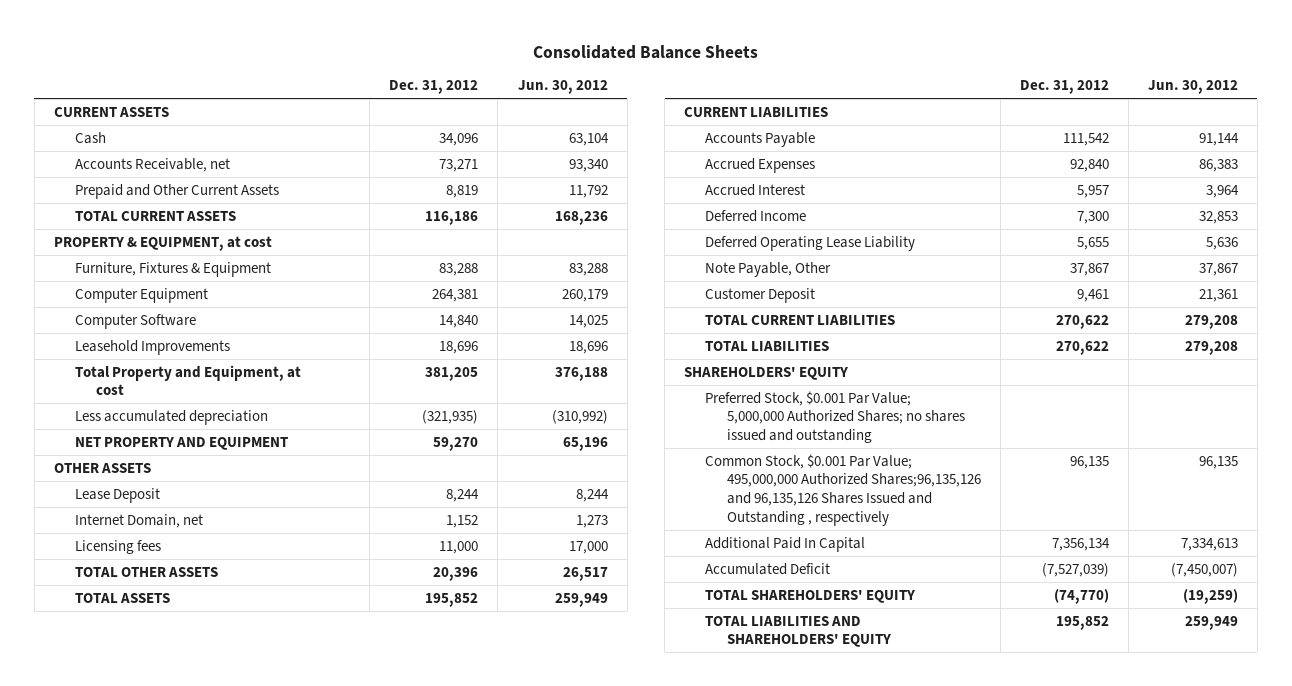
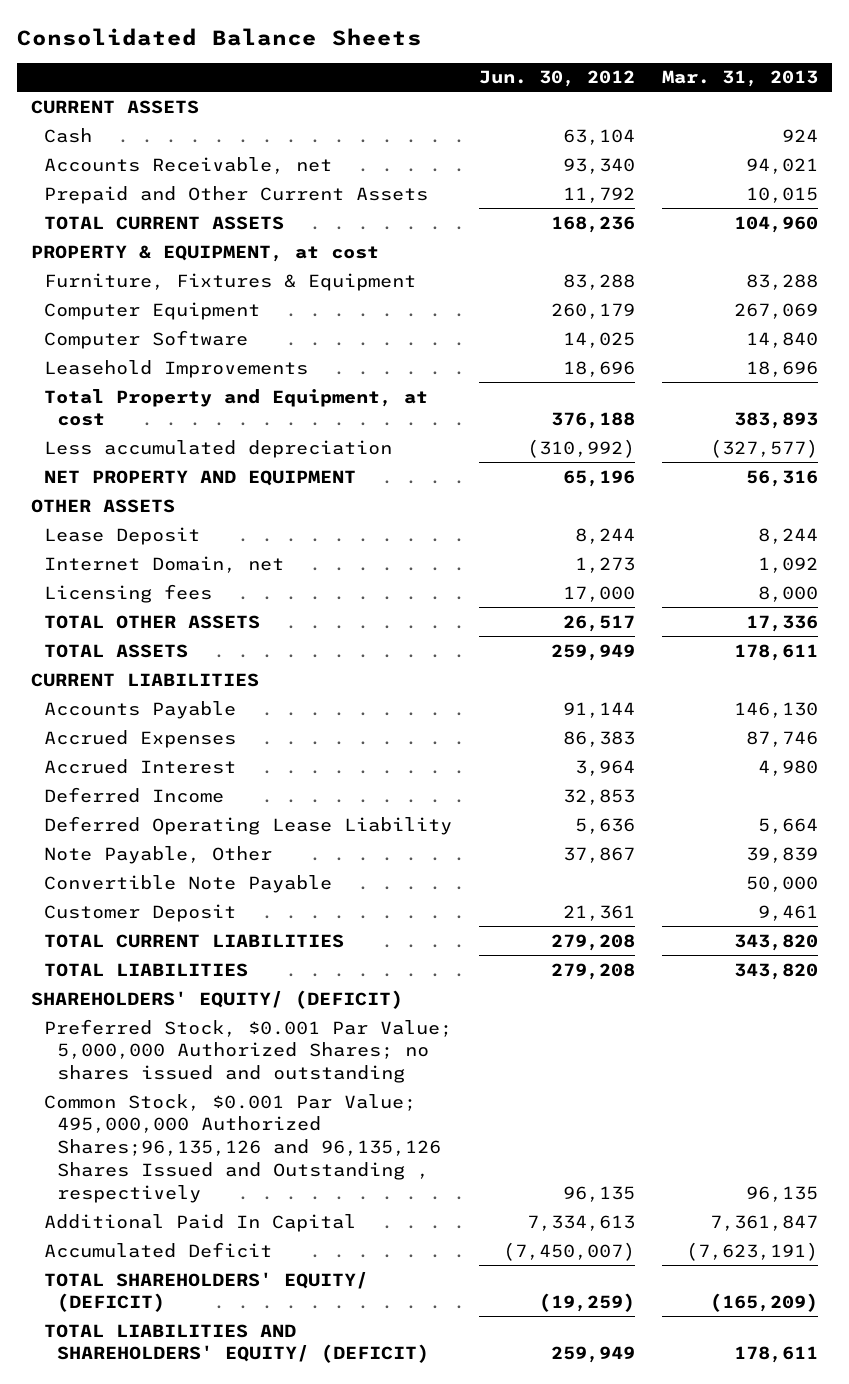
- | Dec. 31, 2012 | Jun. 30, 2012
+ | Jun. 30, 2012 | Mar. 31, 2013
+ Convertible Note Payable | | 50,000
- SHAREHOLDERS' EQUITY
+ SHAREHOLDERS' EQUITY/ (DEFICIT)
- TOTAL SHAREHOLDERS' EQUITY | (74,770) | (19,259)
- TOTAL LIABILITIES AND SHAREHOLDERS' EQUITY | 195,852 | 259,949
+ TOTAL SHAREHOLDERS' EQUITY/ (DEFICIT) | (19,259) | (165,209)
+ TOTAL LIABILITIES AND SHAREHOLDERS' EQUITY/ (DEFICIT) | 259,949 | 178,611

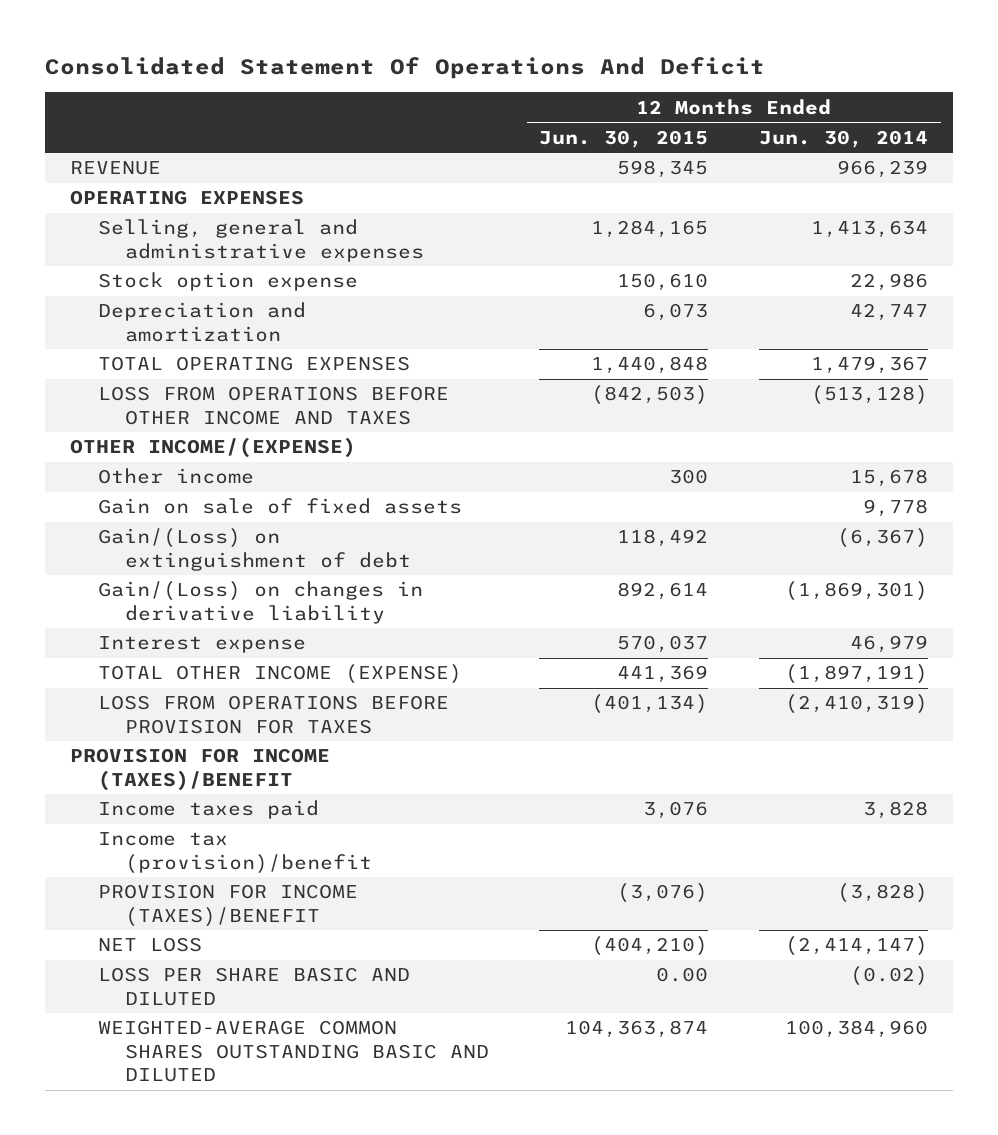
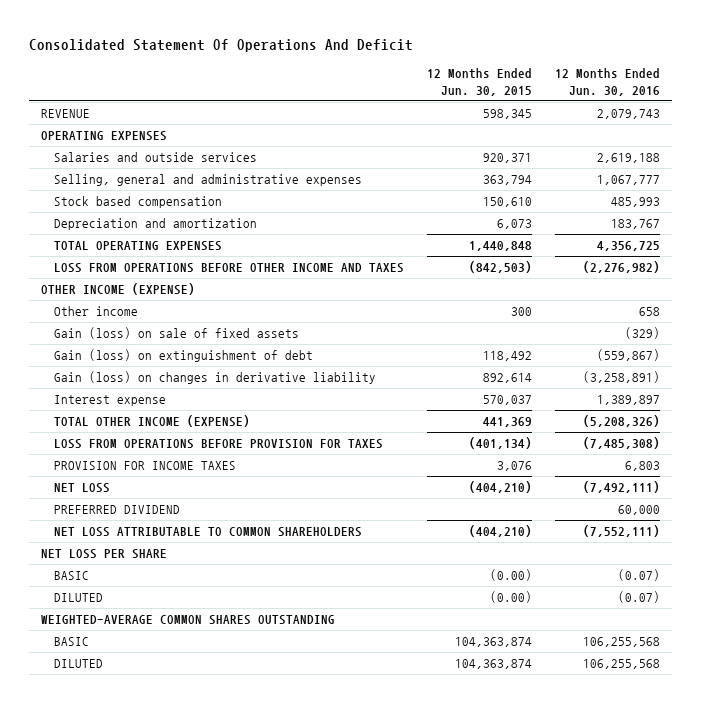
- | 12 Months Ended Jun. 30, 2015 | 12 Months Ended Jun. 30, 2014
+ | 12 Months Ended Jun. 30, 2015 | 12 Months Ended Jun. 30, 2016
- Selling, general and administrative expenses | 1,284,165 | 1,413,634
- Stock option expense | 150,610 | 22,986
+ Salaries and outside services | 920,371 | 2,619,188
+ Selling, general and administrative expenses | 363,794 | 1,067,777
+ Stock based compensation | 150,610 | 485,993
- OTHER INCOME/(EXPENSE)
+ OTHER INCOME (EXPENSE)
- Gain on sale of fixed assets | | 9,778
- Gain/(Loss) on extinguishment of debt | 118,492 | (6,367)
- Gain/(Loss) on changes in derivative liability | 892,614 | (1,869,301)
+ Gain (loss) on sale of fixed assets | | (329)
+ Gain (loss) on extinguishment of debt | 118,492 | (559,867)
+ Gain (loss) on changes in derivative liability | 892,614 | (3,258,891)
- PROVISION FOR INCOME (TAXES)/BENEFIT
- Income taxes paid | 3,076 | 3,828
- Income tax (provision)/benefit
- PROVISION FOR INCOME (TAXES)/BENEFIT | (3,076) | (3,828)
+ PROVISION FOR INCOME TAXES | 3,076 | 6,803
- LOSS PER SHARE BASIC AND DILUTED | 0.00 | (0.02)
- WEIGHTED-AVERAGE COMMON SHARES OUTSTANDING BASIC AND DILUTED | 104,363,874 | 100,384,960
+ PREFERRED DIVIDEND | | 60,000
+ NET LOSS ATTRIBUTABLE TO COMMON SHAREHOLDERS | (404,210) | (7,552,111)
+ NET LOSS PER SHARE
+ BASIC | (0.00) | (0.07)
+ DILUTED | (0.00) | (0.07)
+ WEIGHTED-AVERAGE COMMON SHARES OUTSTANDING
+ BASIC | 104,363,874 | 106,255,568
+ DILUTED | 104,363,874 | 106,255,568

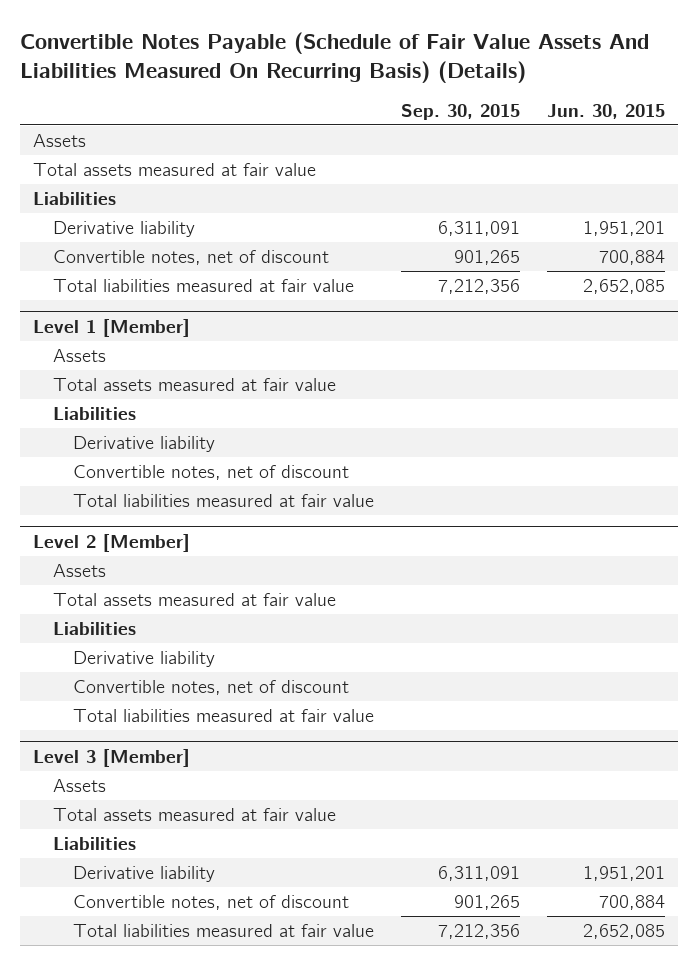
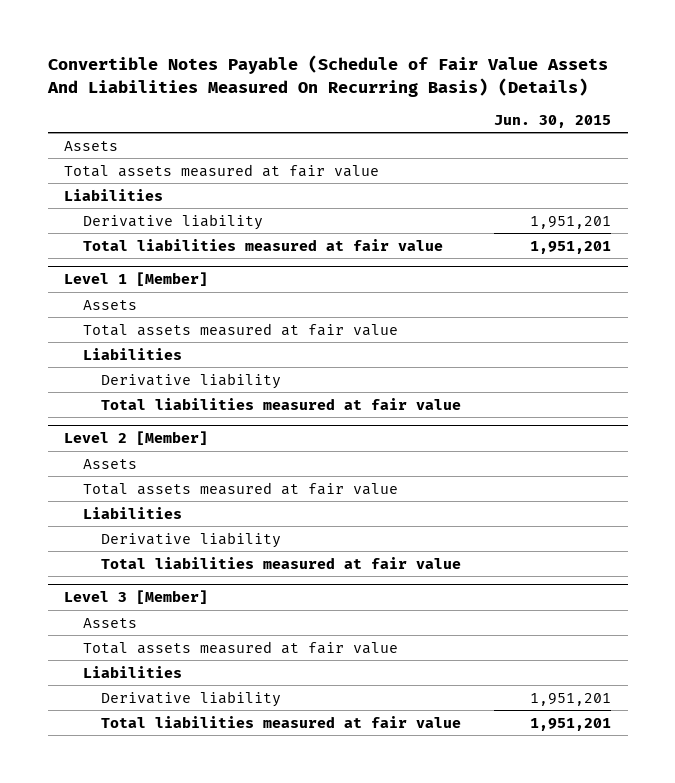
- | Sep. 30, 2015 | Jun. 30, 2015
+ | Jun. 30, 2015
- Convertible notes, net of discount | 901,265 | 700,884
- Total liabilities measured at fair value | 7,212,356 | 2,652,085
+ Total liabilities measured at fair value | 1,951,201
@ Level 1 [Member]
- Convertible notes, net of discount
@ Level 2 [Member]
- Convertible notes, net of discount
@ Level 3 [Member]
- Convertible notes, net of discount | 901,265 | 700,884
- Total liabilities measured at fair value | 7,212,356 | 2,652,085
+ Total liabilities measured at fair value | 1,951,201

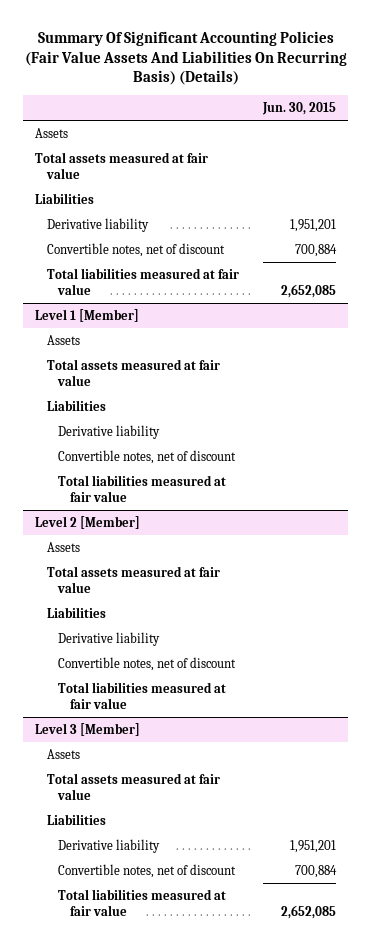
- Convertible Notes Payable (Schedule of Fair Value Assets And Liabilities Measured On Recurring Basis) (Details)
+ Summary Of Significant Accounting Policies (Fair Value Assets And Liabilities On Recurring Basis) (Details)
- Total liabilities measured at fair value | 1,951,201
+ Convertible notes, net of discount | 700,884
+ Total liabilities measured at fair value | 2,652,085
@ Level 1 [Member]
+ Convertible notes, net of discount
@ Level 2 [Member]
+ Convertible notes, net of discount
@ Level 3 [Member]
- Total liabilities measured at fair value | 1,951,201
+ Convertible notes, net of discount | 700,884
+ Total liabilities measured at fair value | 2,652,085

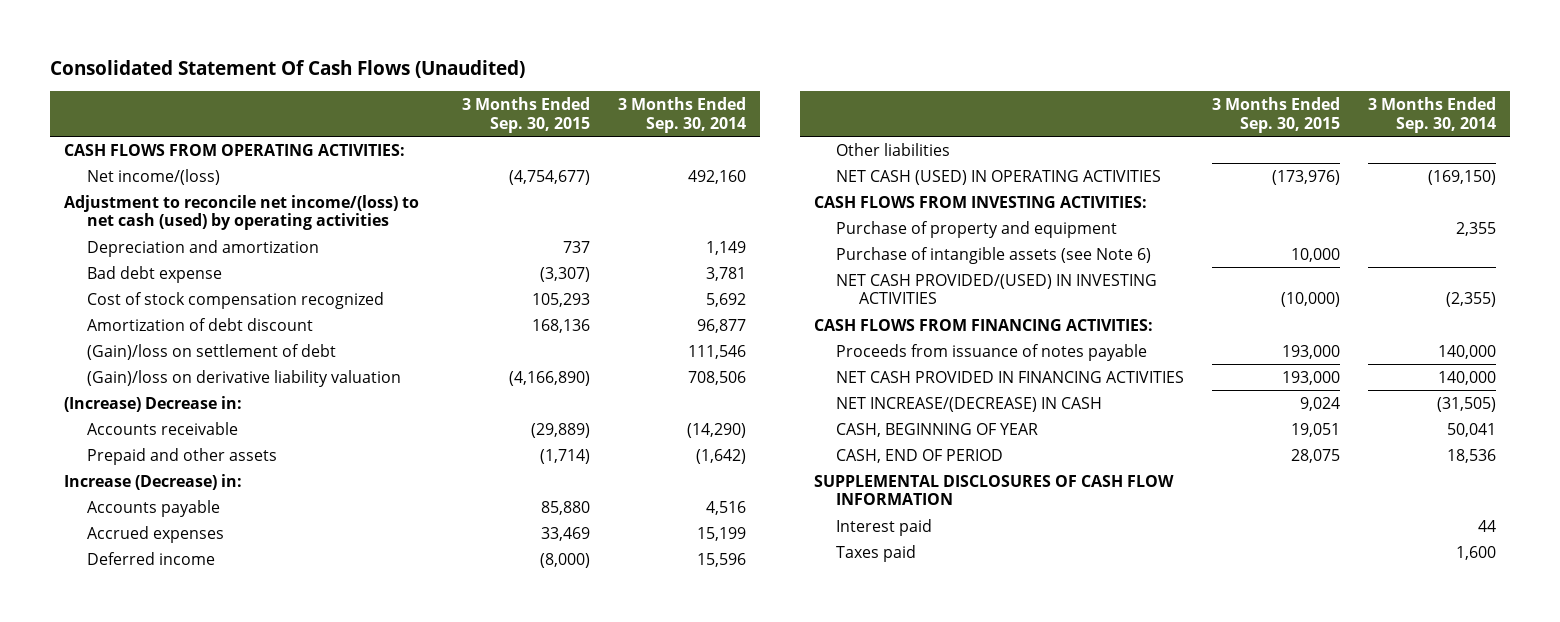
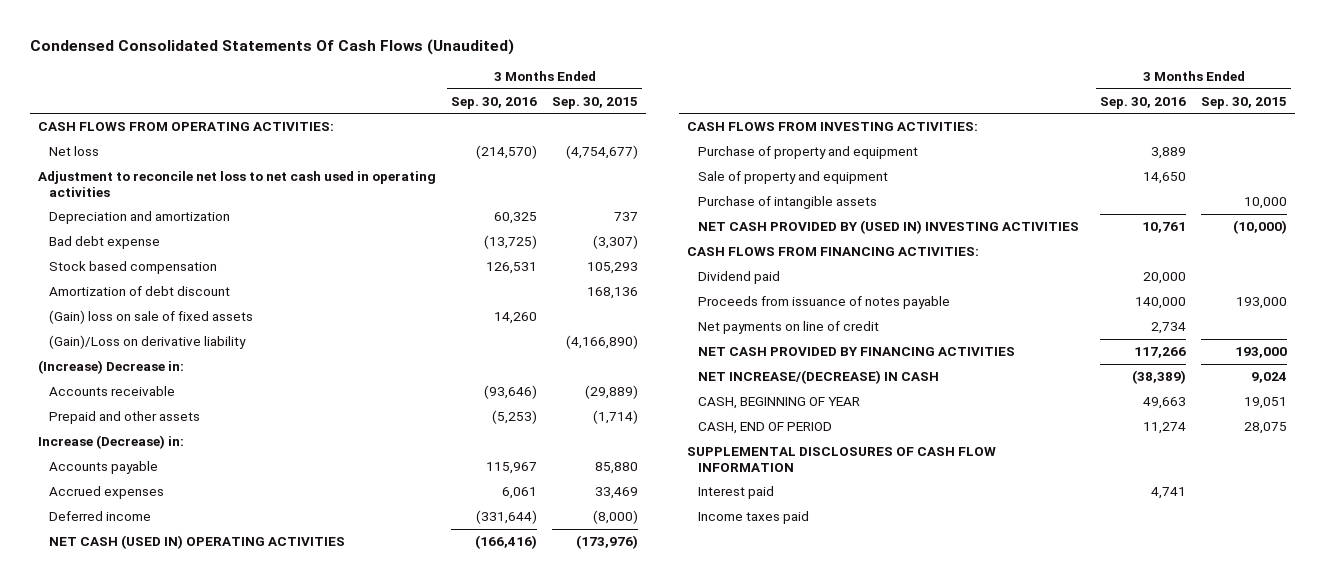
- Consolidated Statement Of Cash Flows (Unaudited)
+ Condensed Consolidated Statements Of Cash Flows (Unaudited)
- | 3 Months Ended Sep. 30, 2015 | 3 Months Ended Sep. 30, 2014
+ | 3 Months Ended Sep. 30, 2016 | 3 Months Ended Sep. 30, 2015
- Net income/(loss) | (4,754,677) | 492,160
- Adjustment to reconcile net income/(loss) to net cash (used) by operating activities
+ Net loss | (214,570) | (4,754,677)
+ Adjustment to reconcile net loss to net cash used in operating activities
- Cost of stock compensation recognized | 105,293 | 5,692
+ Stock based compensation | 126,531 | 105,293
- (Gain)/loss on settlement of debt | | 111,546
- (Gain)/loss on derivative liability valuation | (4,166,890) | 708,506
+ (Gain) loss on sale of fixed assets | 14,260 |
+ (Gain)/Loss on derivative liability | | (4,166,890)
- Other liabilities
- NET CASH (USED) IN OPERATING ACTIVITIES | (173,976) | (169,150)
+ NET CASH (USED IN) OPERATING ACTIVITIES | (166,416) | (173,976)
- Purchase of intangible assets (see Note 6) | 10,000 |
- NET CASH PROVIDED/(USED) IN INVESTING ACTIVITIES | (10,000) | (2,355)
+ Sale of property and equipment | 14,650 |
+ Purchase of intangible assets | | 10,000
+ NET CASH PROVIDED BY (USED IN) INVESTING ACTIVITIES | 10,761 | (10,000)
+ Dividend paid | 20,000 |
- NET CASH PROVIDED IN FINANCING ACTIVITIES | 193,000 | 140,000
+ Net payments on line of credit | 2,734 |
+ NET CASH PROVIDED BY FINANCING ACTIVITIES | 117,266 | 193,000
- Taxes paid | | 1,600
+ Income taxes paid

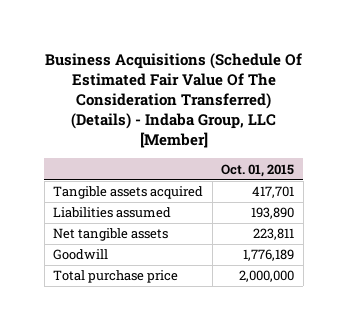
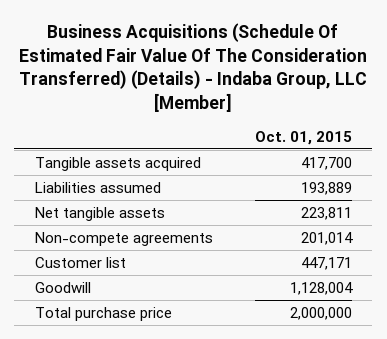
- Tangible assets acquired | 417,701
- Liabilities assumed | 193,890
+ Tangible assets acquired | 417,700
+ Liabilities assumed | 193,889
- Goodwill | 1,776,189
+ Non-compete agreements | 201,014
+ Customer list | 447,171
+ Goodwill | 1,128,004

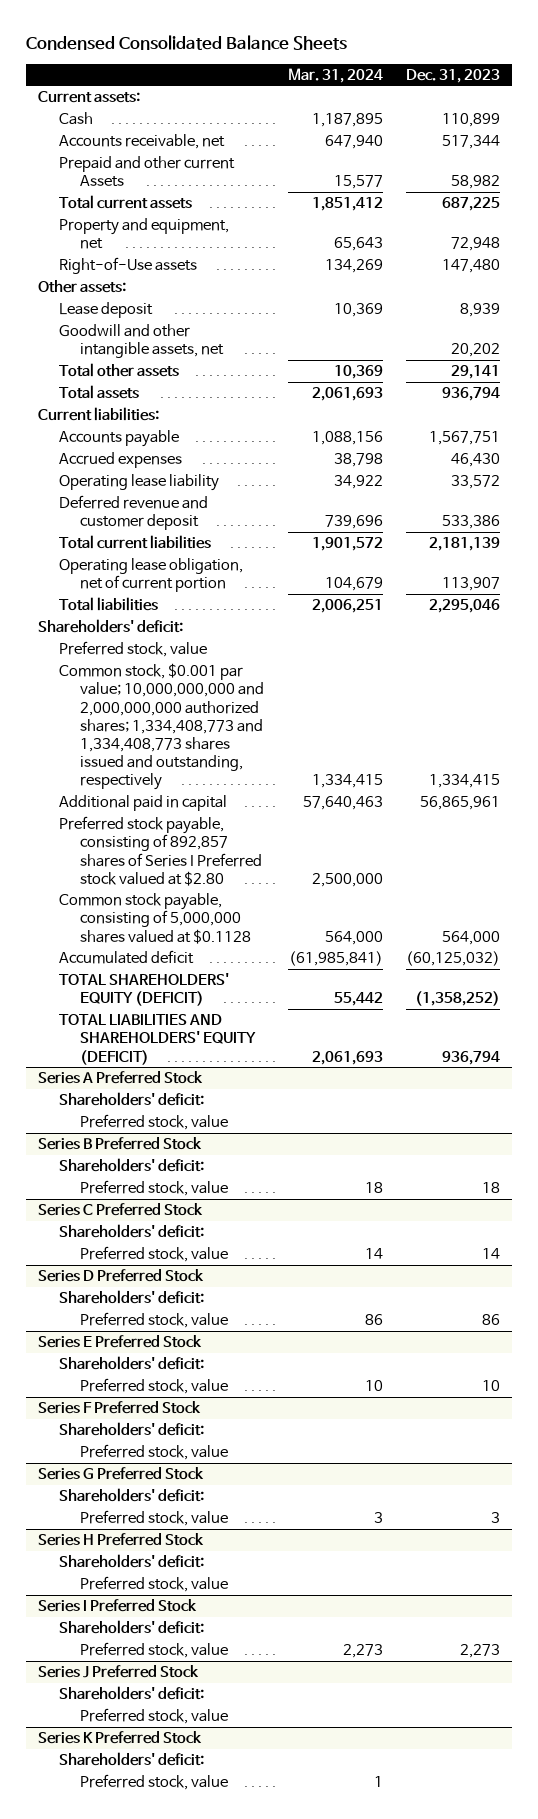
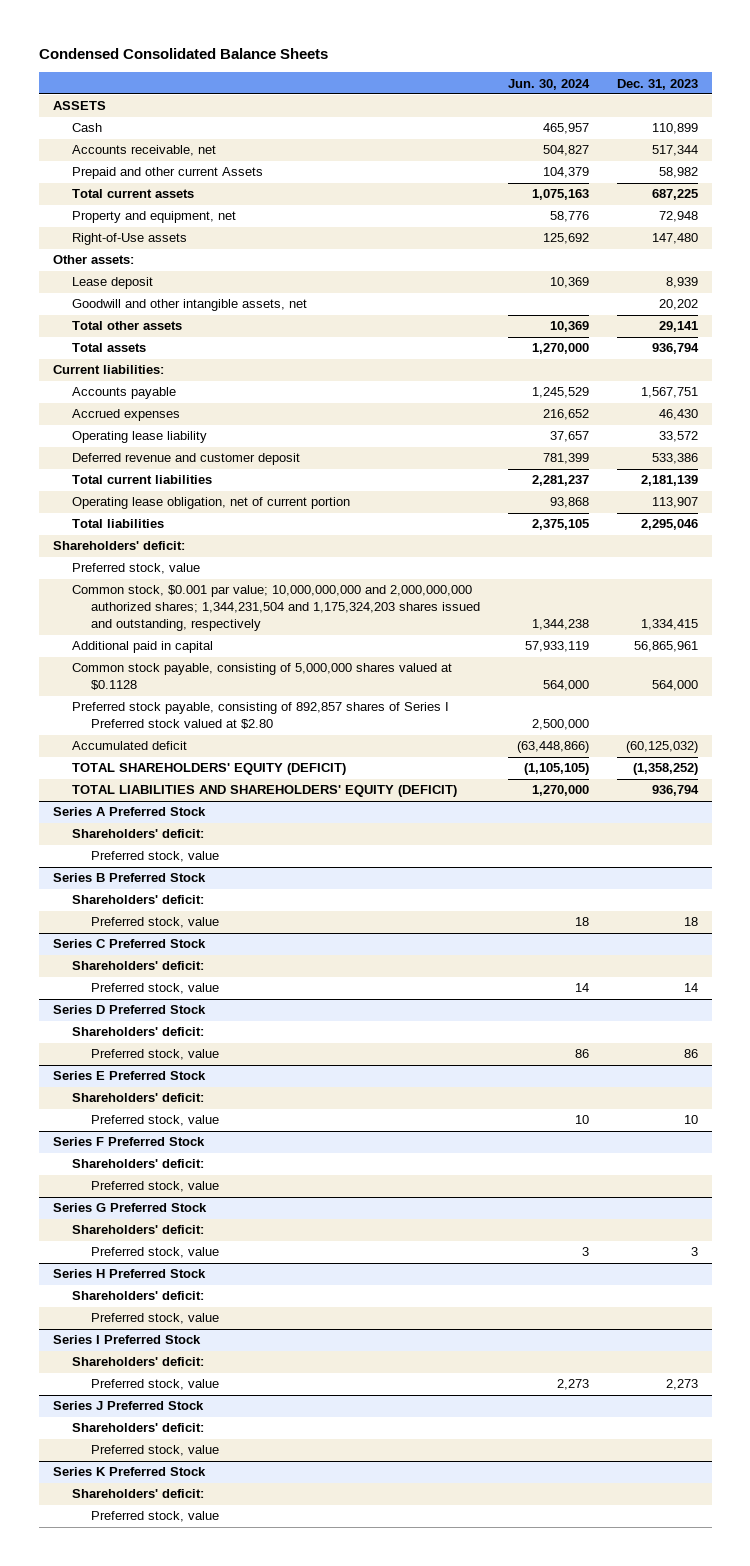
- | Mar. 31, 2024 | Dec. 31, 2023
+ | Jun. 30, 2024 | Dec. 31, 2023
- Current assets:
+ ASSETS
- Common stock, $0.001 par value; 10,000,000,000 and 2,000,000,000 authorized shares; 1,334,408,773 and 1,334,408,773 shares issued and outstanding, respectively | 1,334,415 | 1,334,415
+ Common stock, $0.001 par value; 10,000,000,000 and 2,000,000,000 authorized shares; 1,344,231,504 and 1,175,324,203 shares issued and outstanding, respectively | 1,344,238 | 1,334,415
moved down: Preferred stock payable, consisting of 892,857 shares of Series I Preferred stock valued at $2.80 | 2,500,000 |

